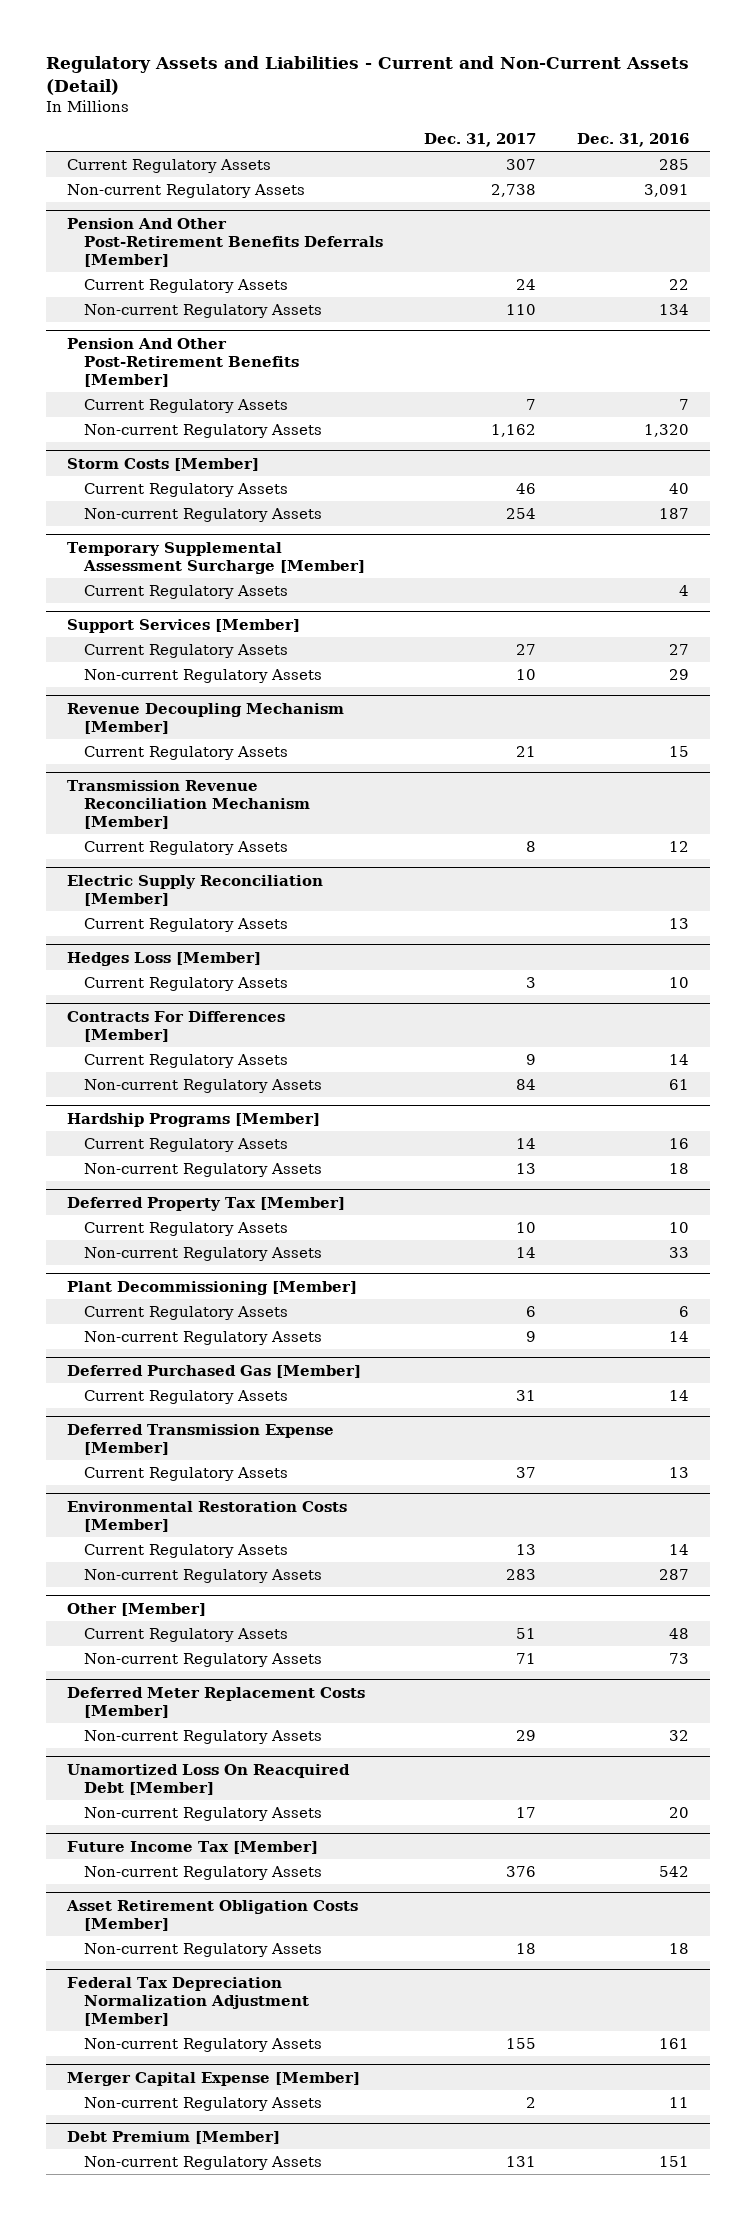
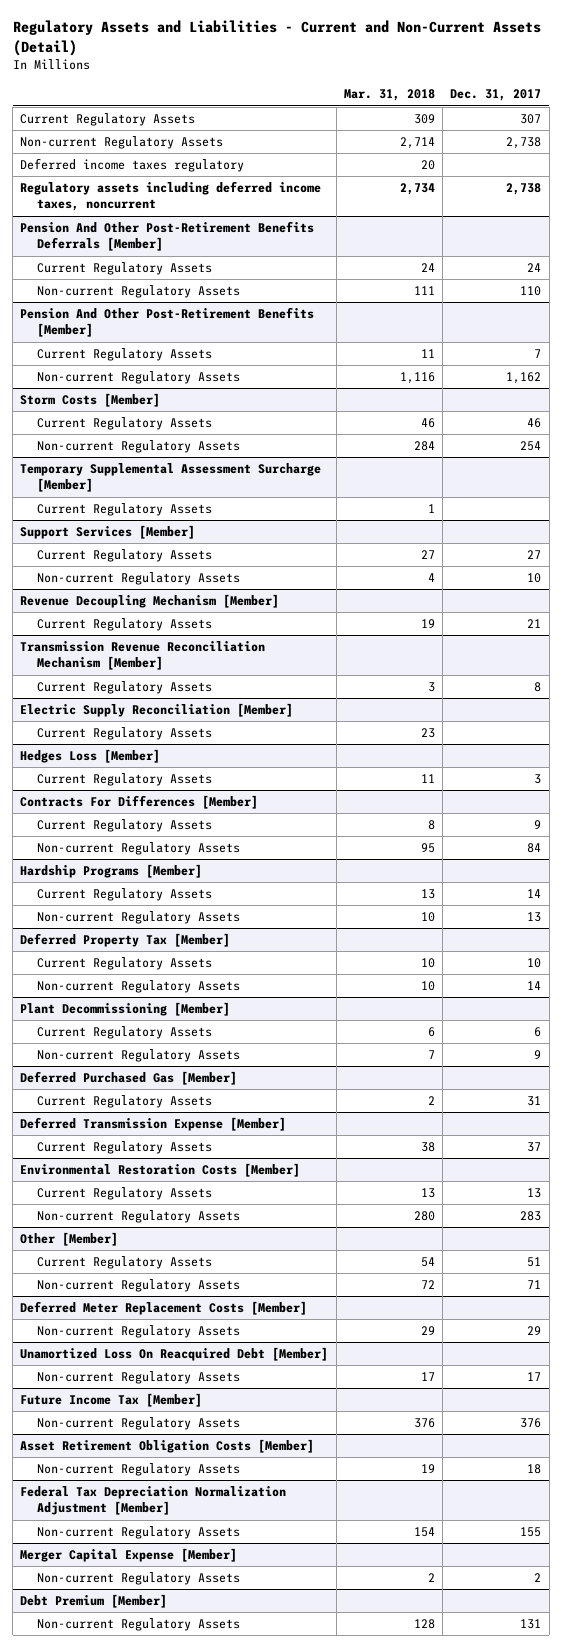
- | Dec. 31, 2017 | Dec. 31, 2016
+ | Mar. 31, 2018 | Dec. 31, 2017
+ Deferred income taxes regulatory | 20 |
+ Regulatory assets including deferred income taxes, noncurrent | 2,734 | 2,738

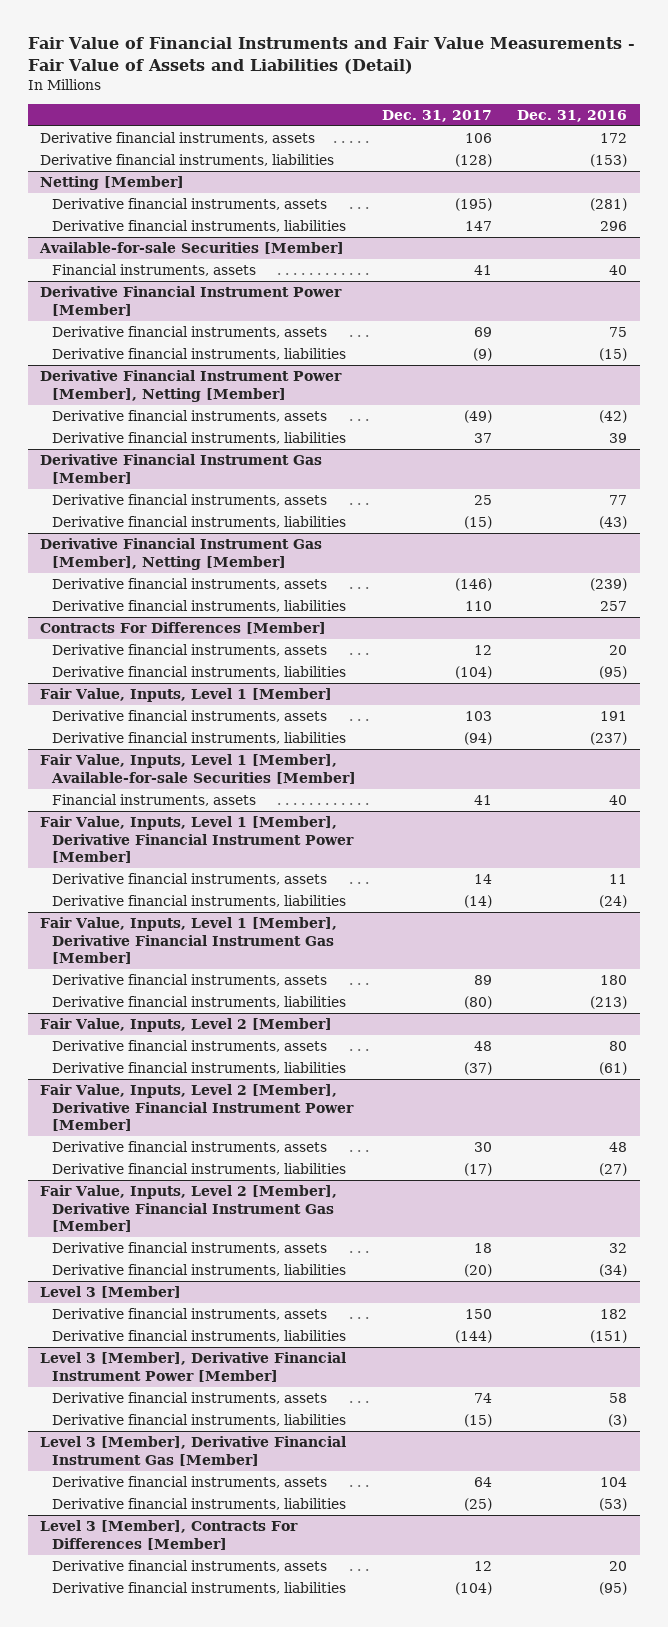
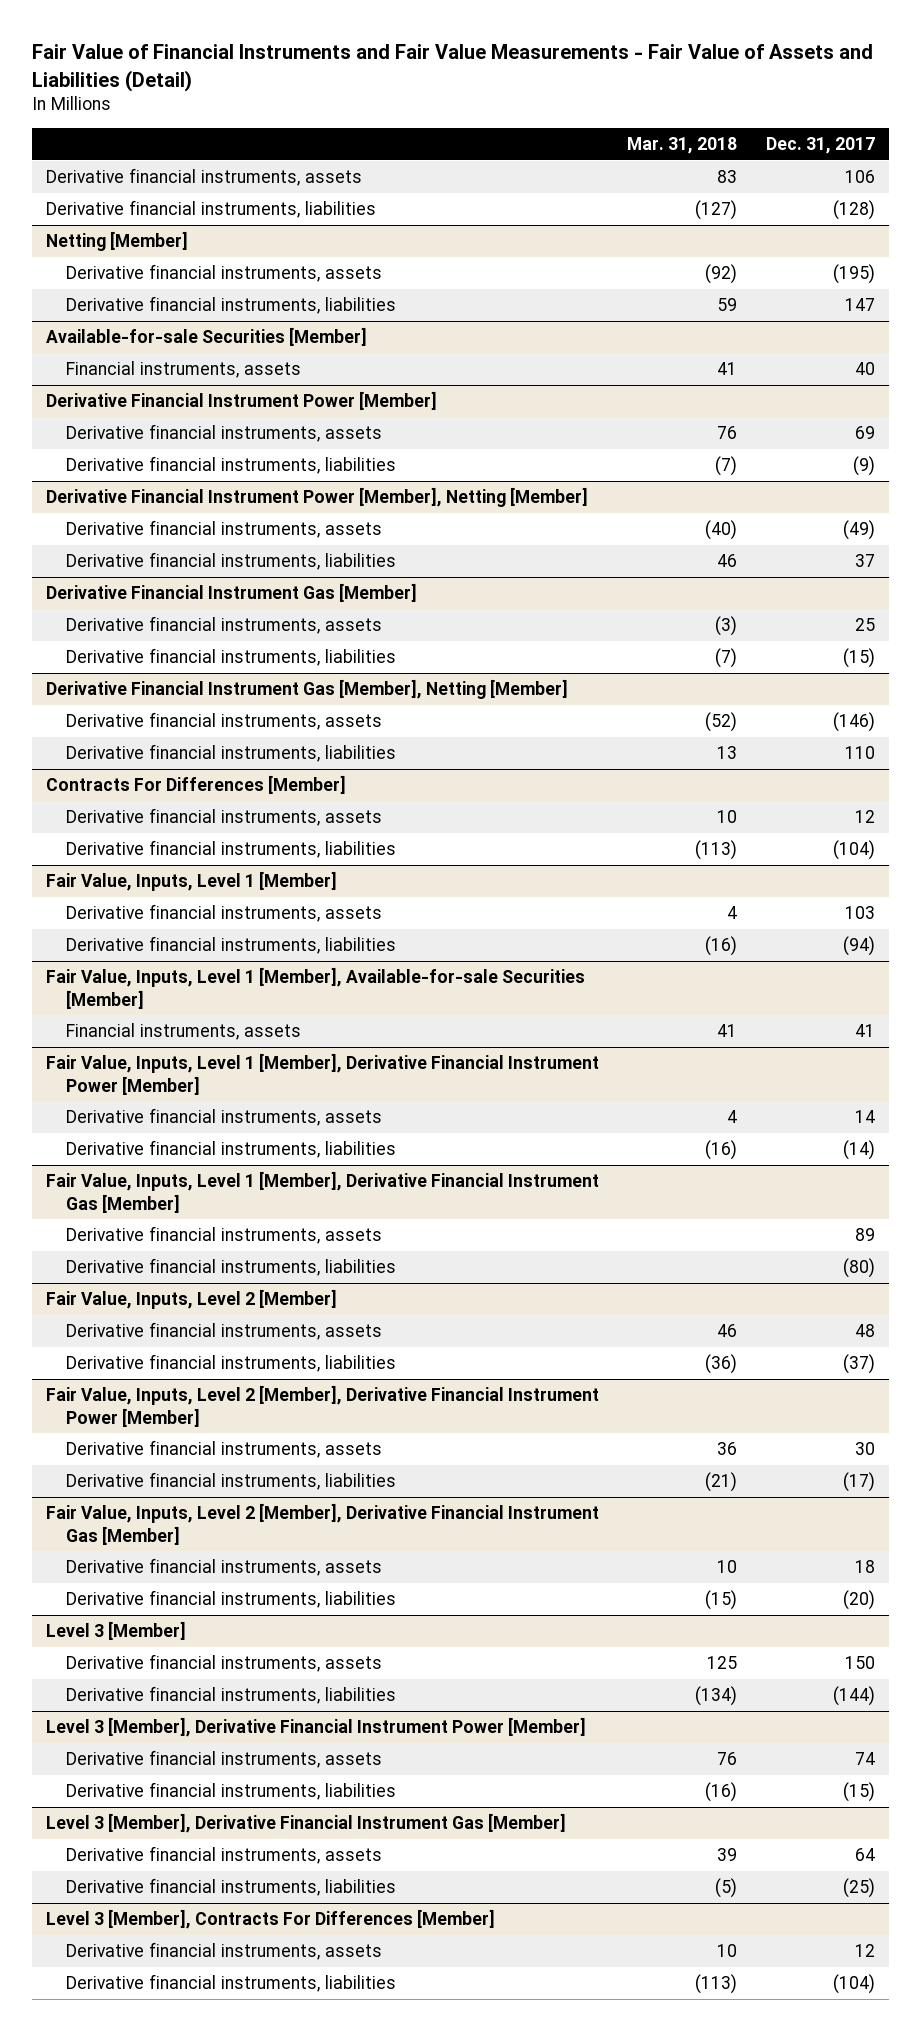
- | Dec. 31, 2017 | Dec. 31, 2016
+ | Mar. 31, 2018 | Dec. 31, 2017
@ Available-for-sale Securities [Member]
- Financial instruments, assets | 41 | 40
+ Financial instruments, assets | 41 | 40

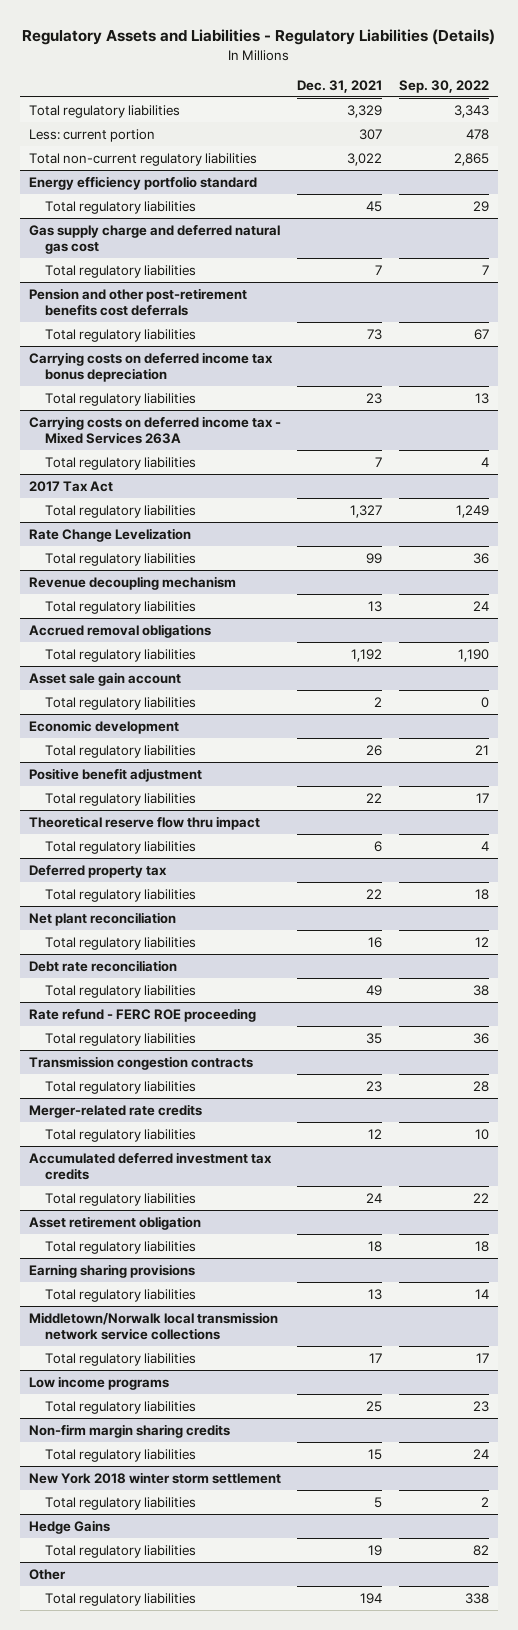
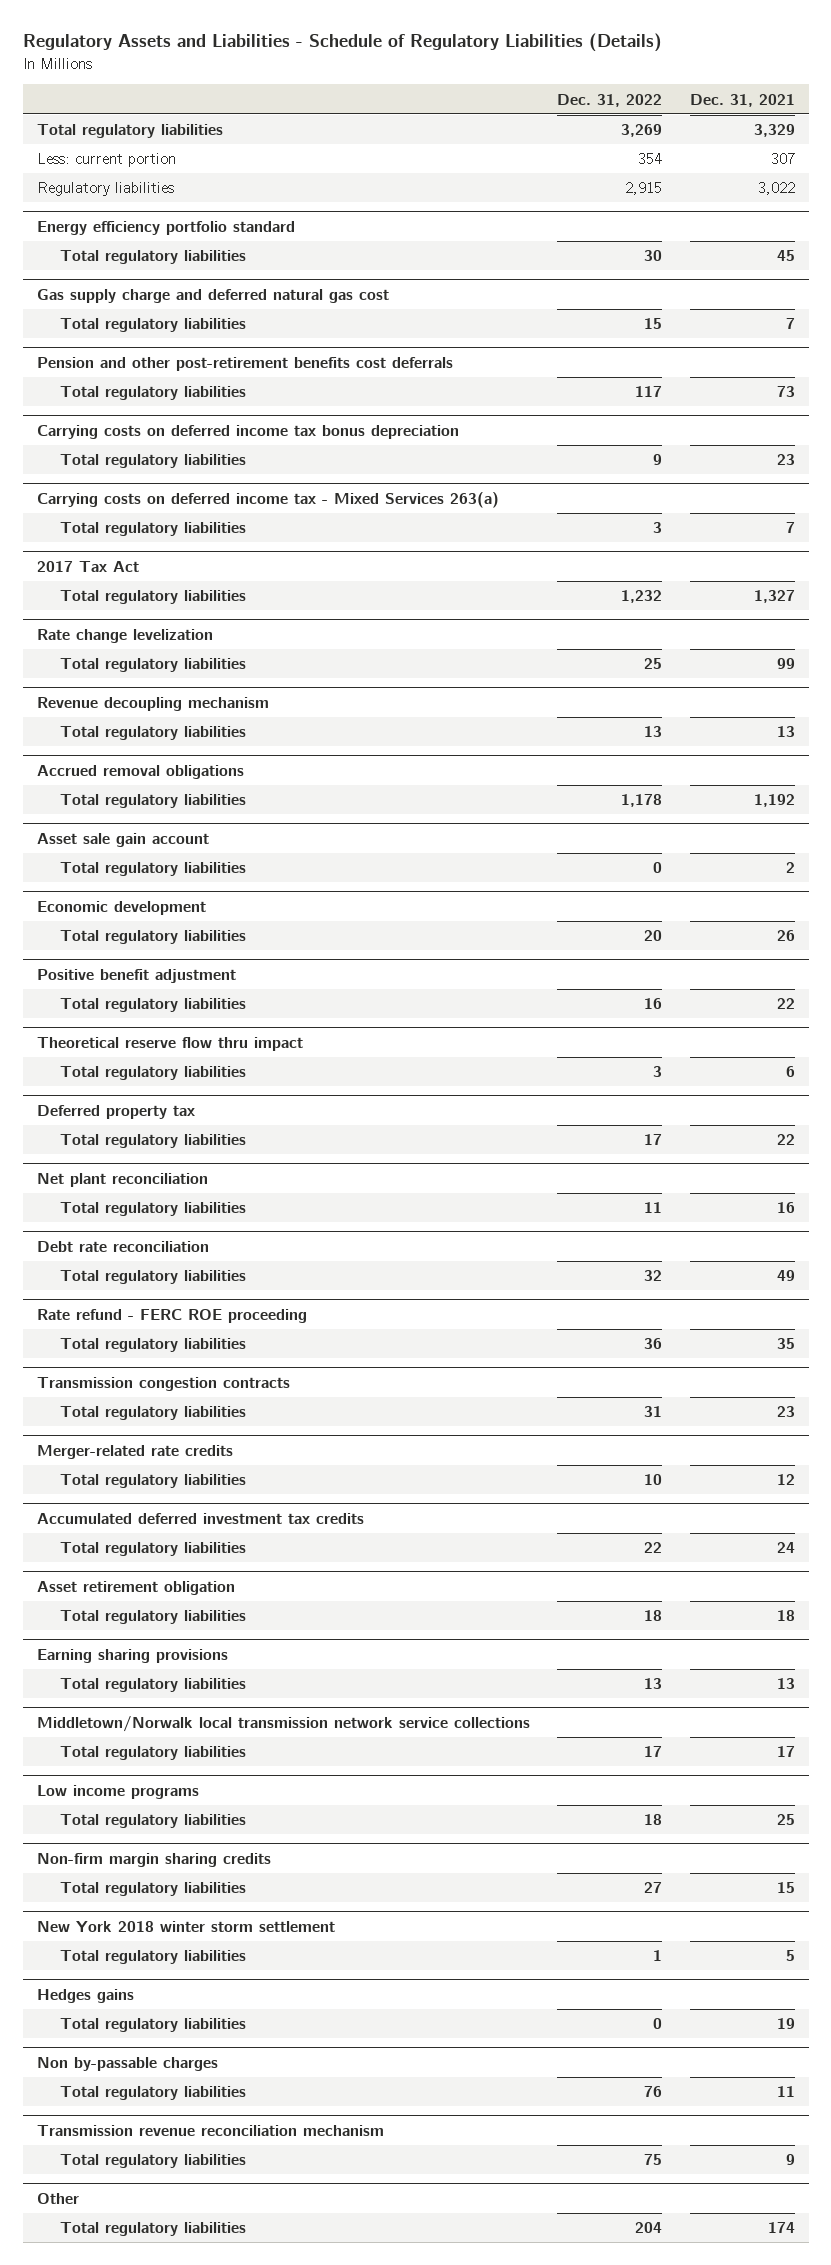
- Regulatory Assets and Liabilities - Regulatory Liabilities (Details)
+ Regulatory Assets and Liabilities - Schedule of Regulatory Liabilities (Details)
- | Dec. 31, 2021 | Sep. 30, 2022
+ | Dec. 31, 2022 | Dec. 31, 2021
- Total non-current regulatory liabilities | 3,022 | 2,865
+ Regulatory liabilities | 2,915 | 3,022
- Carrying costs on deferred income tax - Mixed Services 263A
+ Carrying costs on deferred income tax - Mixed Services 263(a)
- Rate Change Levelization
+ Rate change levelization
- Hedge Gains
+ Hedges gains
+ Non by-passable charges
+ Total regulatory liabilities | 76 | 11
+ Transmission revenue reconciliation mechanism
+ Total regulatory liabilities | 75 | 9
@ Other
- Total regulatory liabilities | 194 | 338
+ Total regulatory liabilities | 204 | 174

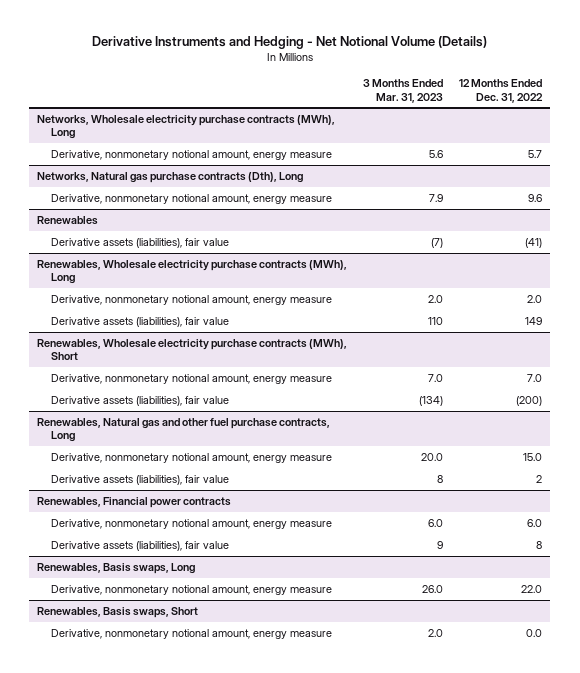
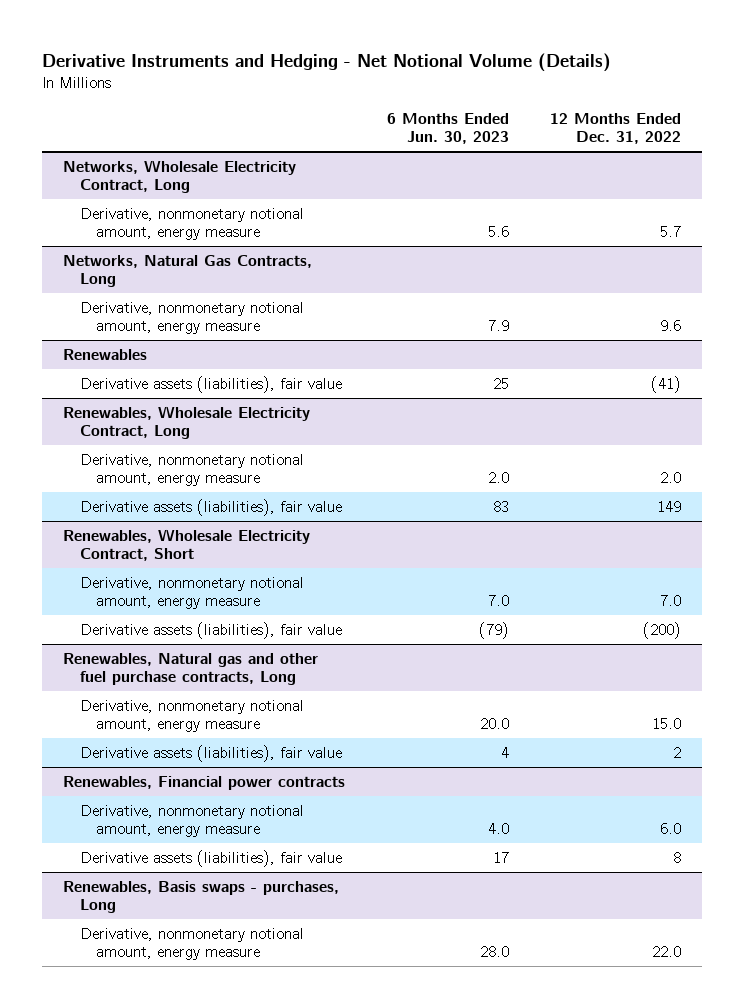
- | 3 Months Ended Mar. 31, 2023 | 12 Months Ended Dec. 31, 2022
+ | 6 Months Ended Jun. 30, 2023 | 12 Months Ended Dec. 31, 2022
- Networks, Wholesale electricity purchase contracts (MWh), Long
+ Networks, Wholesale Electricity Contract, Long
- Networks, Natural gas purchase contracts (Dth), Long
+ Networks, Natural Gas Contracts, Long
- Renewables, Wholesale electricity purchase contracts (MWh), Long
+ Renewables, Wholesale Electricity Contract, Long
- Renewables, Wholesale electricity purchase contracts (MWh), Short
+ Renewables, Wholesale Electricity Contract, Short
- Renewables, Basis swaps, Long
+ Renewables, Basis swaps - purchases, Long
- Renewables, Basis swaps, Short
- Derivative, nonmonetary notional amount, energy measure | 2.0 | 0.0

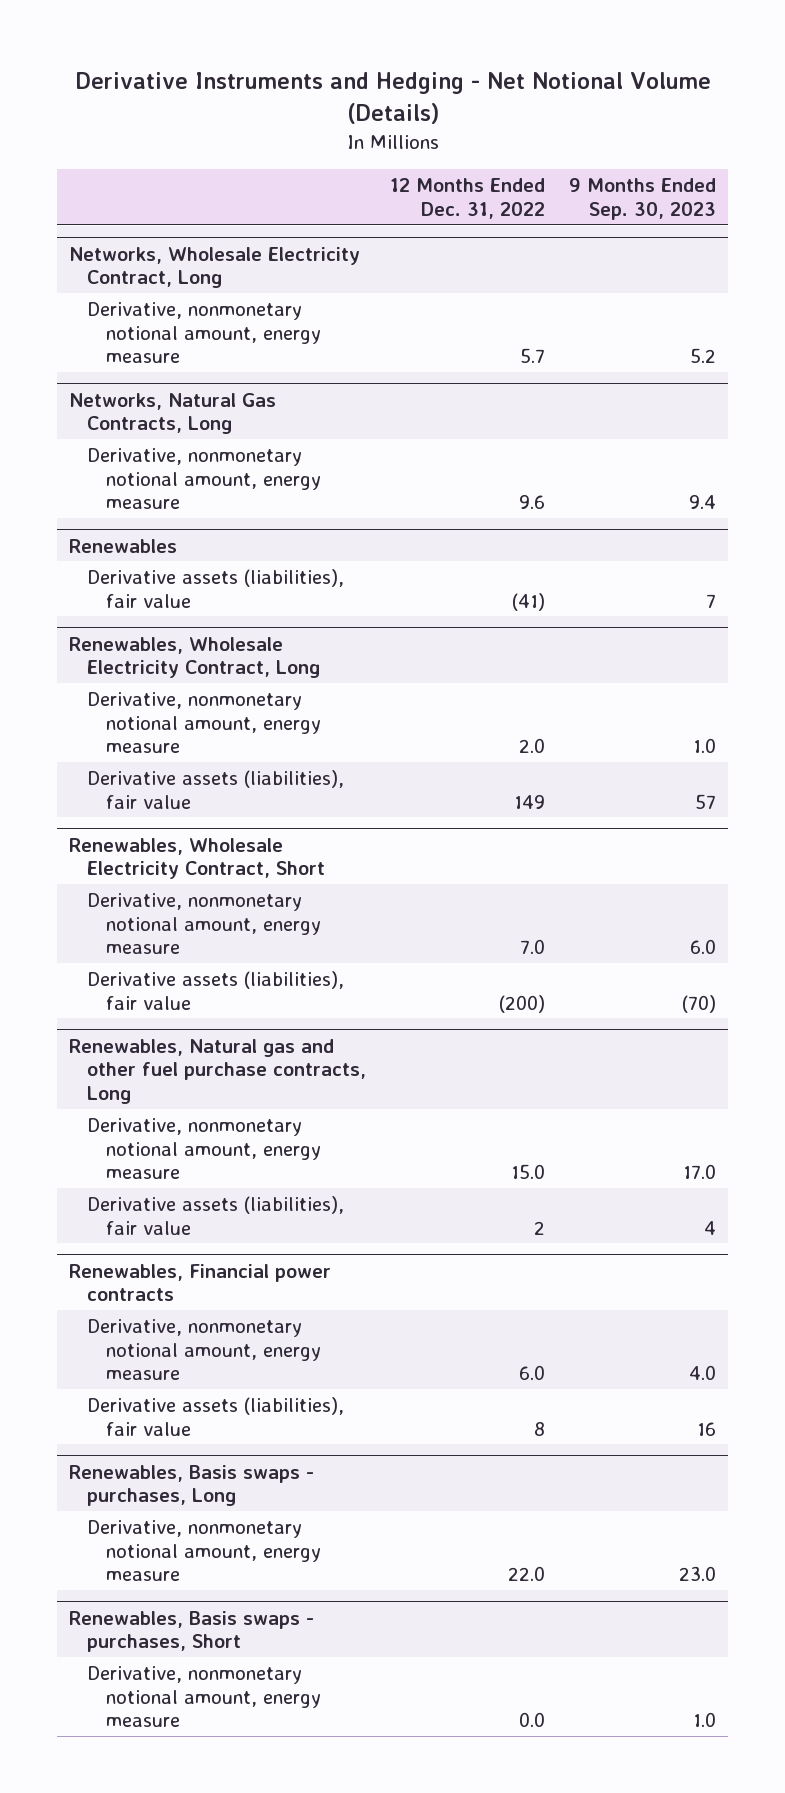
- | 6 Months Ended Jun. 30, 2023 | 12 Months Ended Dec. 31, 2022
+ | 12 Months Ended Dec. 31, 2022 | 9 Months Ended Sep. 30, 2023
+ Renewables, Basis swaps - purchases, Short
+ Derivative, nonmonetary notional amount, energy measure | 0.0 | 1.0

